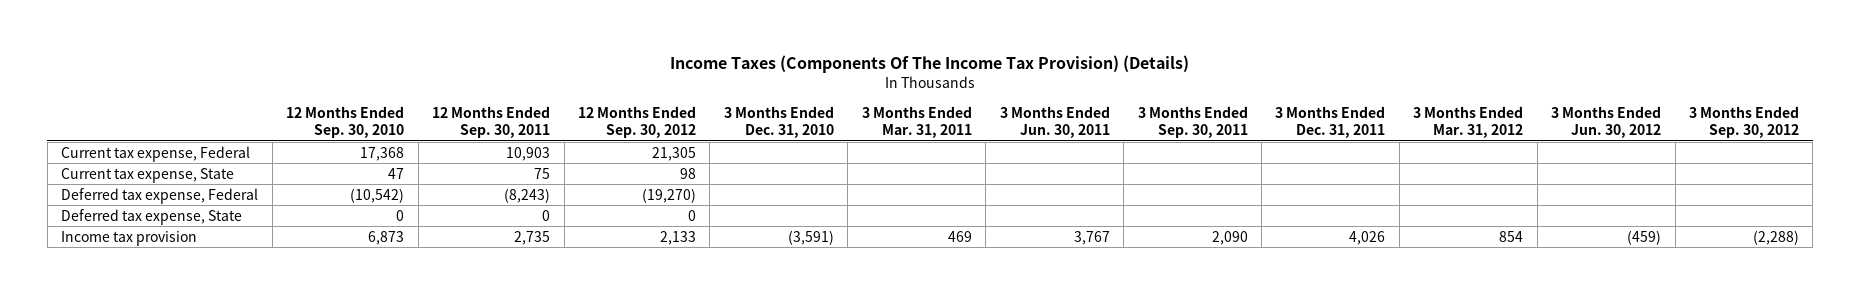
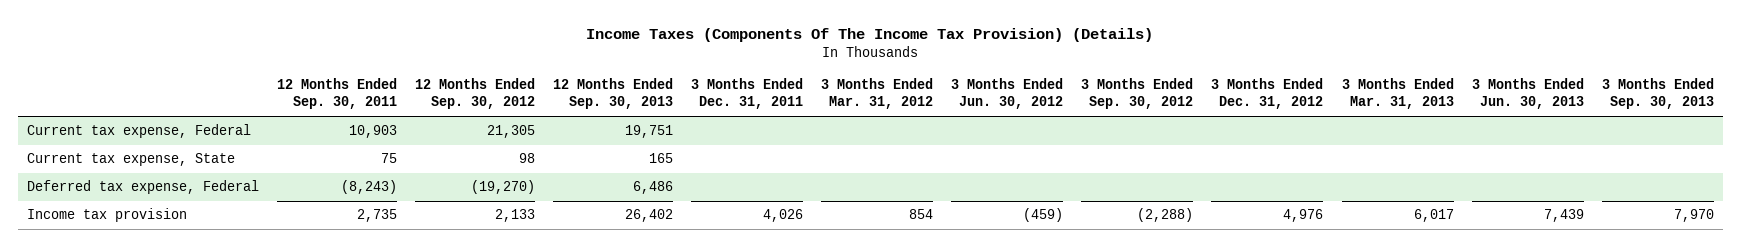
- | 12 Months Ended Sep. 30, 2010 | 12 Months Ended Sep. 30, 2011 | 12 Months Ended Sep. 30, 2012 | 3 Months Ended Dec. 31, 2010 | 3 Months Ended Mar. 31, 2011 | 3 Months Ended Jun. 30, 2011 | 3 Months Ended Sep. 30, 2011 | 3 Months Ended Dec. 31, 2011 | 3 Months Ended Mar. 31, 2012 | 3 Months Ended Jun. 30, 2012 | 3 Months Ended Sep. 30, 2012
+ | 12 Months Ended Sep. 30, 2011 | 12 Months Ended Sep. 30, 2012 | 12 Months Ended Sep. 30, 2013 | 3 Months Ended Dec. 31, 2011 | 3 Months Ended Mar. 31, 2012 | 3 Months Ended Jun. 30, 2012 | 3 Months Ended Sep. 30, 2012 | 3 Months Ended Dec. 31, 2012 | 3 Months Ended Mar. 31, 2013 | 3 Months Ended Jun. 30, 2013 | 3 Months Ended Sep. 30, 2013
- Deferred tax expense, State | 0 | 0 | 0 | | | | | | | |

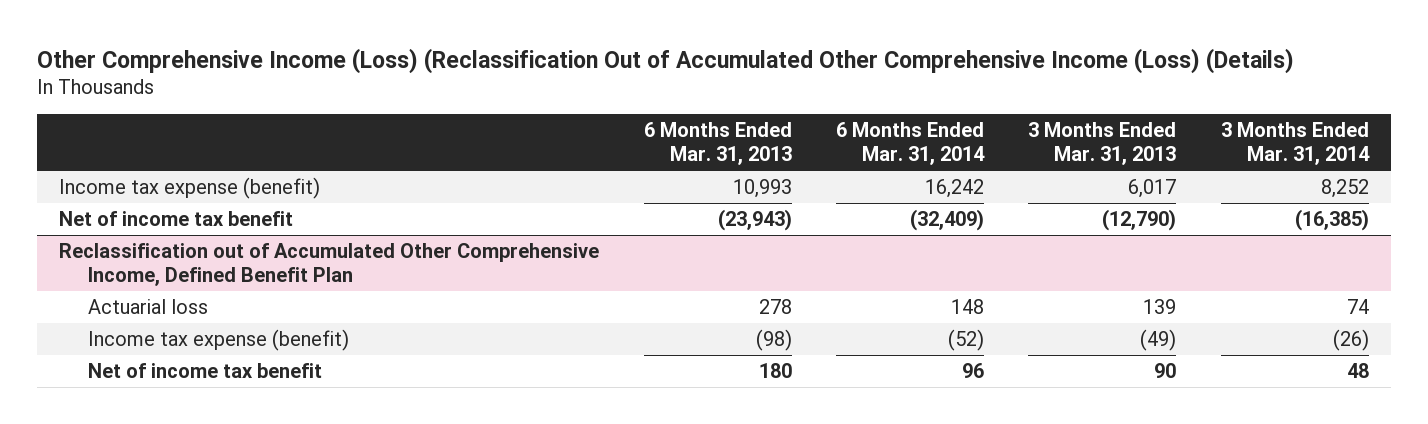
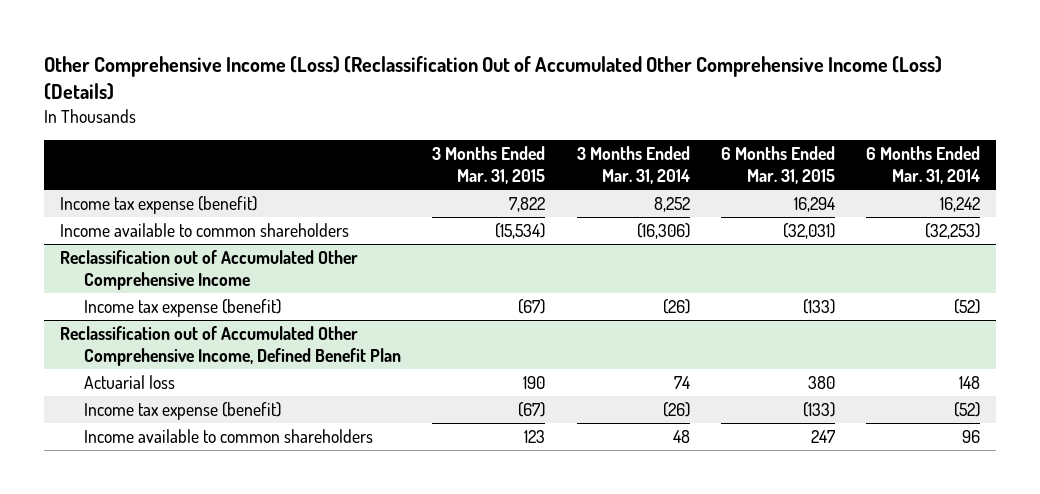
- | 6 Months Ended Mar. 31, 2013 | 6 Months Ended Mar. 31, 2014 | 3 Months Ended Mar. 31, 2013 | 3 Months Ended Mar. 31, 2014
+ | 3 Months Ended Mar. 31, 2015 | 3 Months Ended Mar. 31, 2014 | 6 Months Ended Mar. 31, 2015 | 6 Months Ended Mar. 31, 2014
- Net of income tax benefit | (23,943) | (32,409) | (12,790) | (16,385)
+ Income available to common shareholders | (15,534) | (16,306) | (32,031) | (32,253)
+ Reclassification out of Accumulated Other Comprehensive Income
+ Income tax expense (benefit) | (67) | (26) | (133) | (52)
@ Reclassification out of Accumulated Other Comprehensive Income, Defined Benefit Plan
- Net of income tax benefit | 180 | 96 | 90 | 48
+ Income available to common shareholders | 123 | 48 | 247 | 96

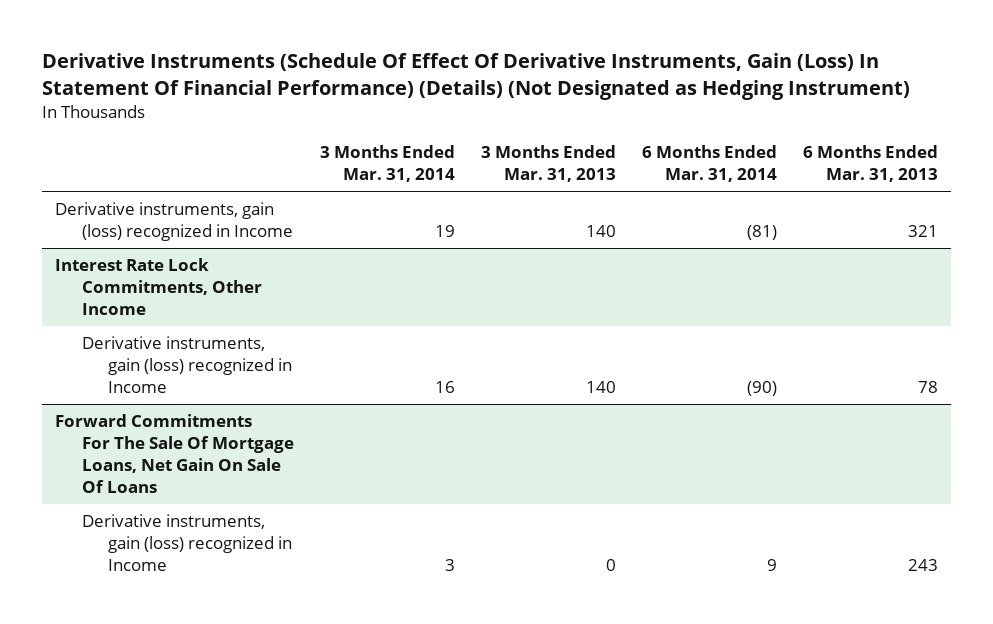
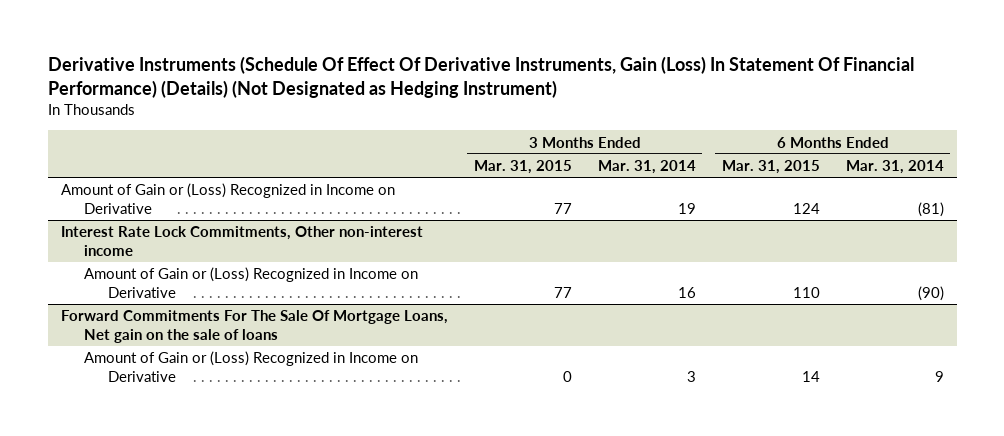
- | 3 Months Ended Mar. 31, 2014 | 3 Months Ended Mar. 31, 2013 | 6 Months Ended Mar. 31, 2014 | 6 Months Ended Mar. 31, 2013
+ | 3 Months Ended Mar. 31, 2015 | 3 Months Ended Mar. 31, 2014 | 6 Months Ended Mar. 31, 2015 | 6 Months Ended Mar. 31, 2014
- Derivative instruments, gain (loss) recognized in Income | 19 | 140 | (81) | 321
- Interest Rate Lock Commitments, Other Income
- Derivative instruments, gain (loss) recognized in Income | 16 | 140 | (90) | 78
- Forward Commitments For The Sale Of Mortgage Loans, Net Gain On Sale Of Loans
- Derivative instruments, gain (loss) recognized in Income | 3 | 0 | 9 | 243
+ Amount of Gain or (Loss) Recognized in Income on Derivative | 77 | 19 | 124 | (81)
+ Interest Rate Lock Commitments, Other non-interest income
+ Amount of Gain or (Loss) Recognized in Income on Derivative | 77 | 16 | 110 | (90)
+ Forward Commitments For The Sale Of Mortgage Loans, Net gain on the sale of loans
+ Amount of Gain or (Loss) Recognized in Income on Derivative | 0 | 3 | 14 | 9

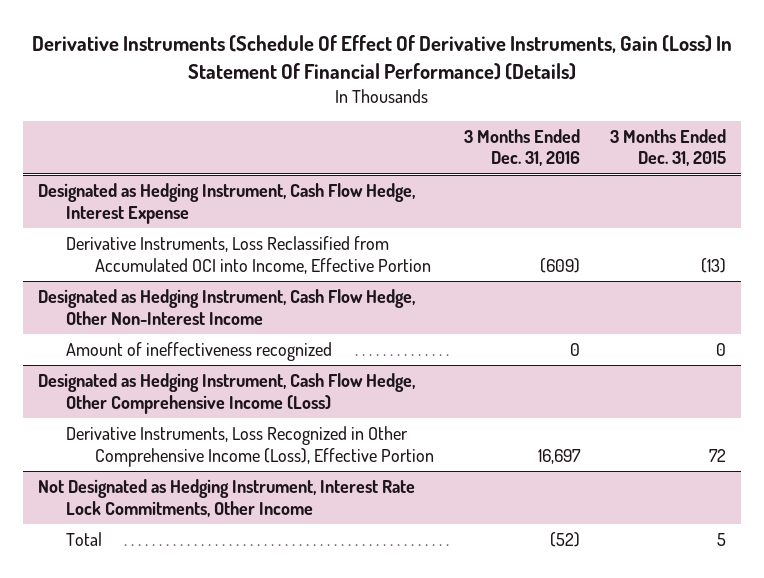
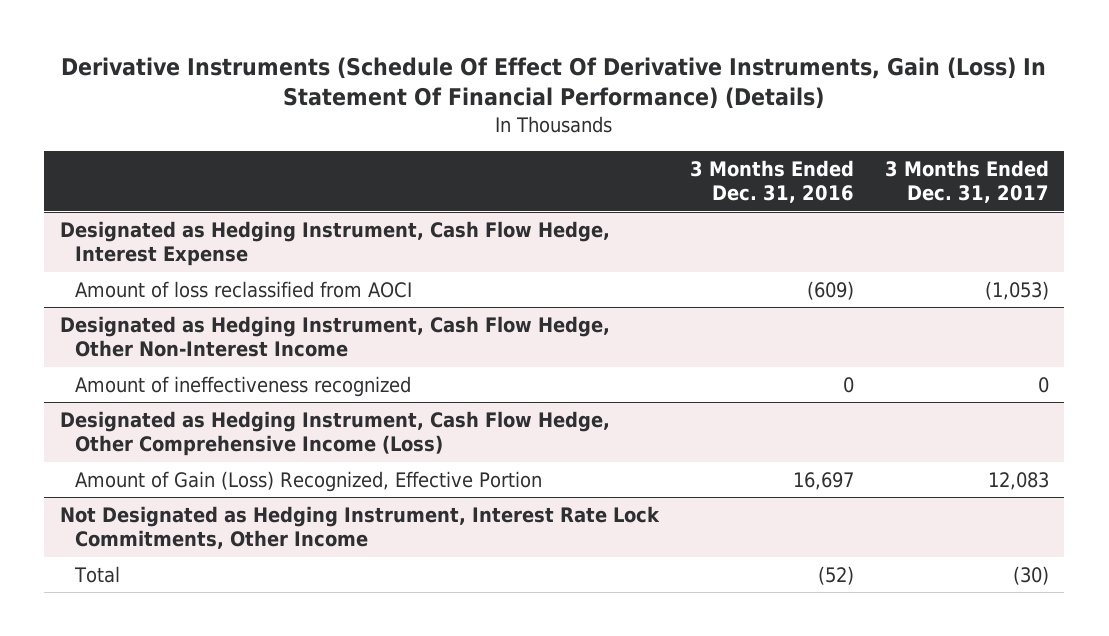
- | 3 Months Ended Dec. 31, 2016 | 3 Months Ended Dec. 31, 2015
+ | 3 Months Ended Dec. 31, 2016 | 3 Months Ended Dec. 31, 2017
@ Designated as Hedging Instrument, Cash Flow Hedge, Interest Expense
- Derivative Instruments, Loss Reclassified from Accumulated OCI into Income, Effective Portion | (609) | (13)
+ Amount of loss reclassified from AOCI | (609) | (1,053)
@ Designated as Hedging Instrument, Cash Flow Hedge, Other Comprehensive Income (Loss)
- Derivative Instruments, Loss Recognized in Other Comprehensive Income (Loss), Effective Portion | 16,697 | 72
+ Amount of Gain (Loss) Recognized, Effective Portion | 16,697 | 12,083

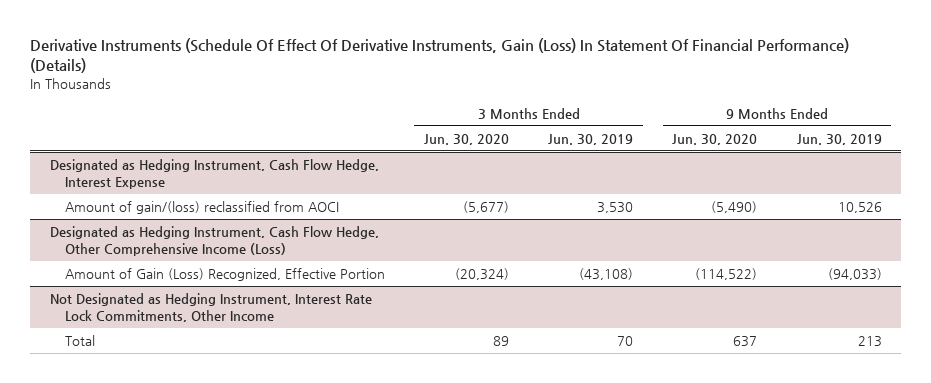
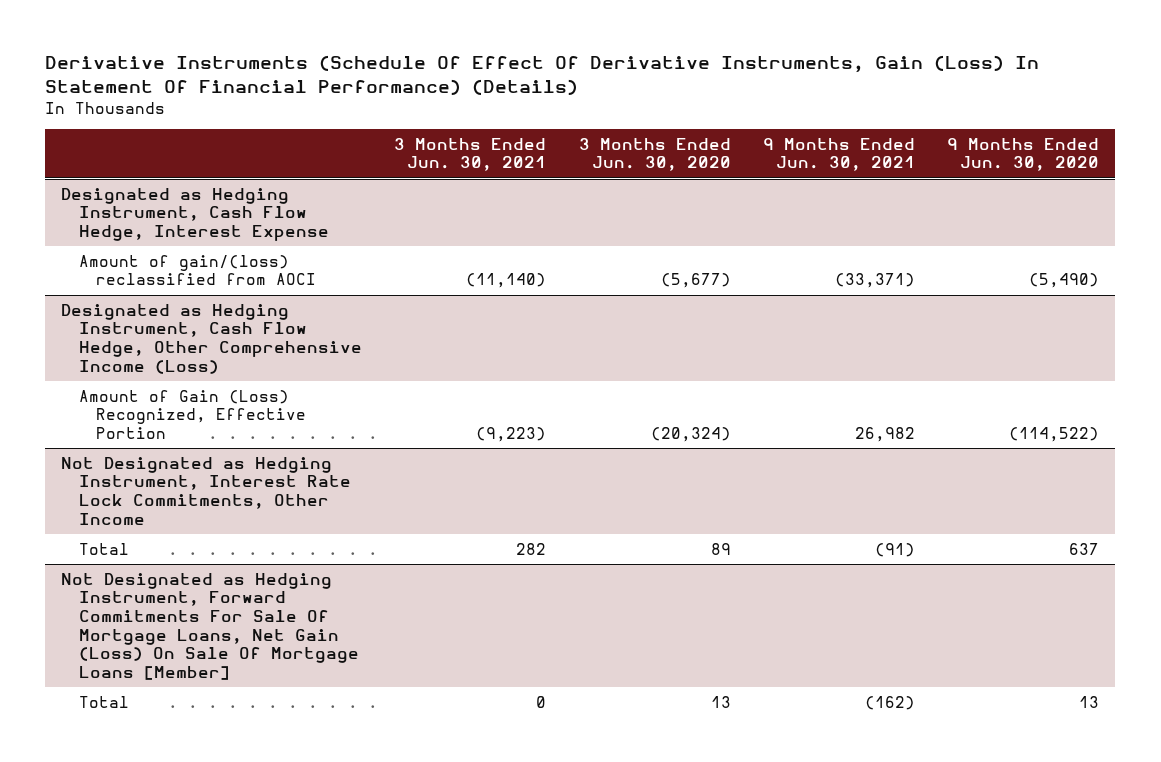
- | 3 Months Ended Jun. 30, 2020 | 3 Months Ended Jun. 30, 2019 | 9 Months Ended Jun. 30, 2020 | 9 Months Ended Jun. 30, 2019
+ | 3 Months Ended Jun. 30, 2021 | 3 Months Ended Jun. 30, 2020 | 9 Months Ended Jun. 30, 2021 | 9 Months Ended Jun. 30, 2020
+ Not Designated as Hedging Instrument, Forward Commitments For Sale Of Mortgage Loans, Net Gain (Loss) On Sale Of Mortgage Loans [Member]
+ Total | 0 | 13 | (162) | 13

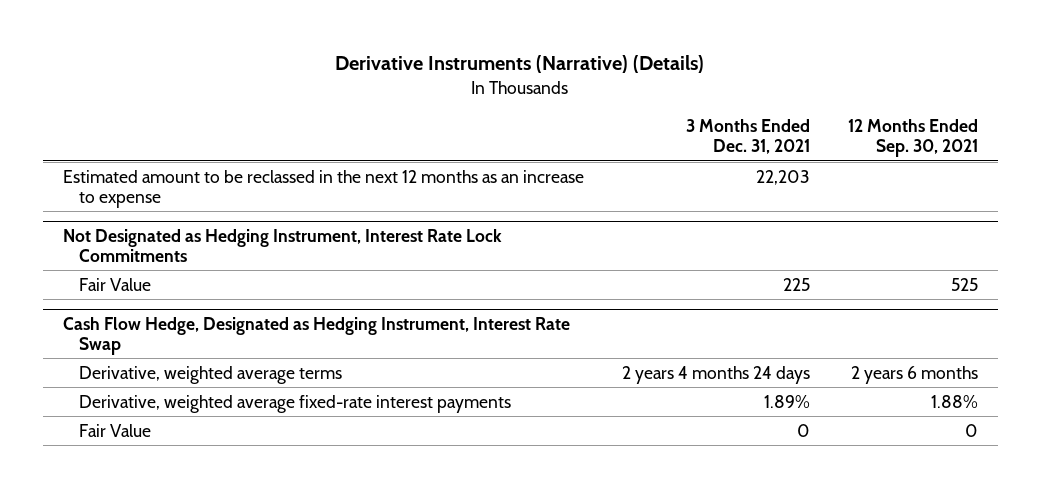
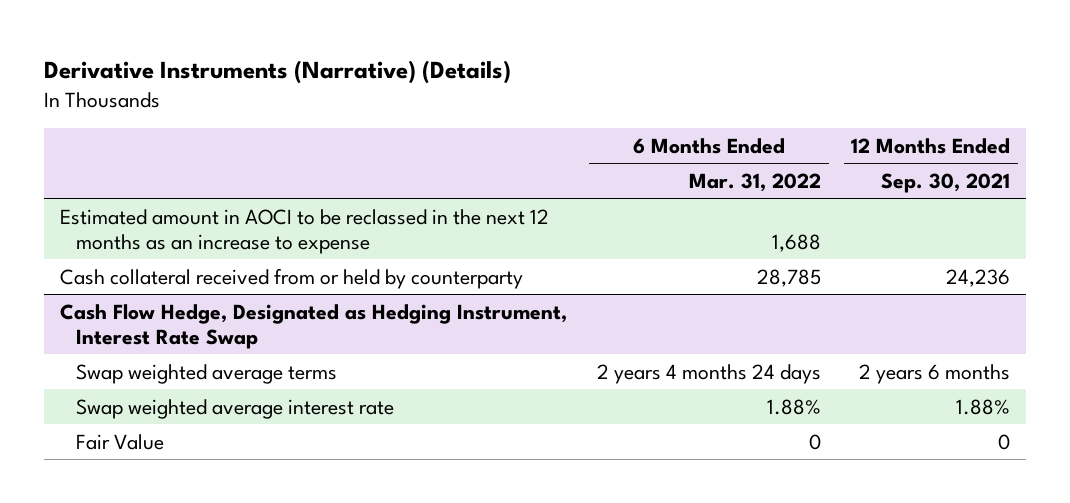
- | 3 Months Ended Dec. 31, 2021 | 12 Months Ended Sep. 30, 2021
+ | 6 Months Ended Mar. 31, 2022 | 12 Months Ended Sep. 30, 2021
- Estimated amount to be reclassed in the next 12 months as an increase to expense | 22,203 |
- Not Designated as Hedging Instrument, Interest Rate Lock Commitments
- Fair Value | 225 | 525
+ Estimated amount in AOCI to be reclassed in the next 12 months as an increase to expense | 1,688 |
+ Cash collateral received from or held by counterparty | 28,785 | 24,236
@ Cash Flow Hedge, Designated as Hedging Instrument, Interest Rate Swap
- Derivative, weighted average terms | 2 years 4 months 24 days | 2 years 6 months
- Derivative, weighted average fixed-rate interest payments | 1.89% | 1.88%
+ Swap weighted average terms | 2 years 4 months 24 days | 2 years 6 months
+ Swap weighted average interest rate | 1.88% | 1.88%

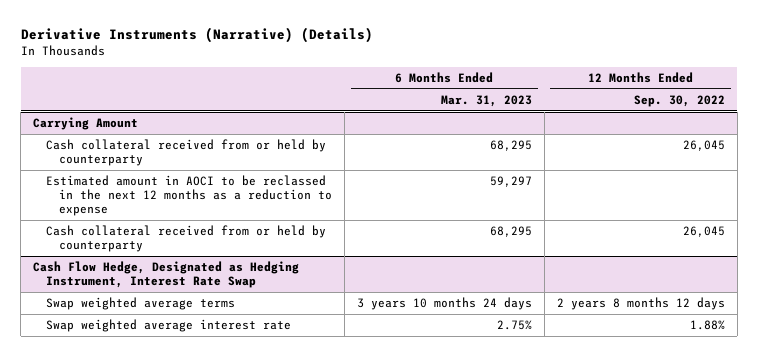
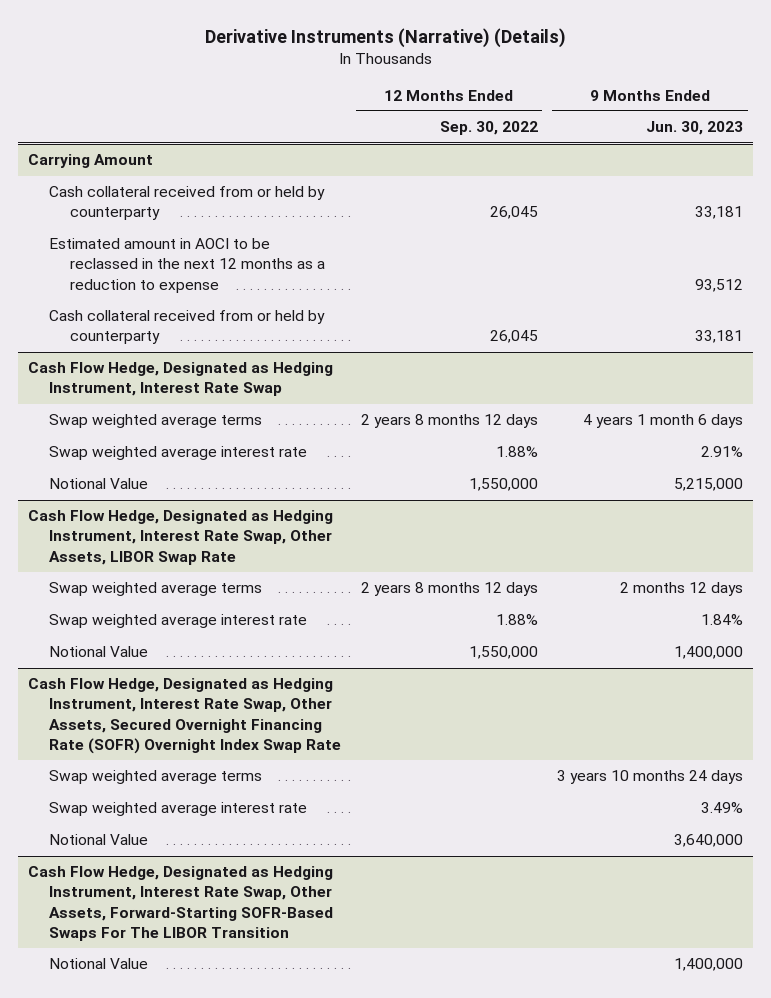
- | 6 Months Ended Mar. 31, 2023 | 12 Months Ended Sep. 30, 2022
+ | 12 Months Ended Sep. 30, 2022 | 9 Months Ended Jun. 30, 2023
@ Cash Flow Hedge, Designated as Hedging Instrument, Interest Rate Swap
+ Notional Value | 1,550,000 | 5,215,000
+ Cash Flow Hedge, Designated as Hedging Instrument, Interest Rate Swap, Other Assets, LIBOR Swap Rate
+ Swap weighted average terms | 2 years 8 months 12 days | 2 months 12 days
+ Swap weighted average interest rate | 1.88% | 1.84%
+ Notional Value | 1,550,000 | 1,400,000
+ Cash Flow Hedge, Designated as Hedging Instrument, Interest Rate Swap, Other Assets, Secured Overnight Financing Rate (SOFR) Overnight Index Swap Rate
+ Swap weighted average terms | | 3 years 10 months 24 days
+ Swap weighted average interest rate | | 3.49%
+ Notional Value | | 3,640,000
+ Cash Flow Hedge, Designated as Hedging Instrument, Interest Rate Swap, Other Assets, Forward-Starting SOFR-Based Swaps For The LIBOR Transition
+ Notional Value | | 1,400,000

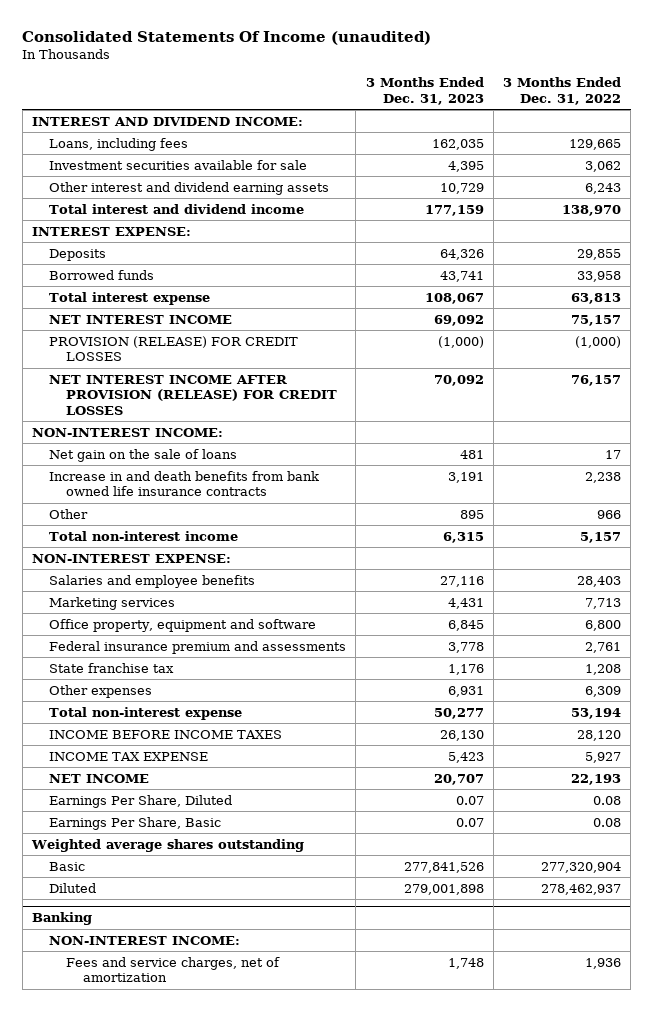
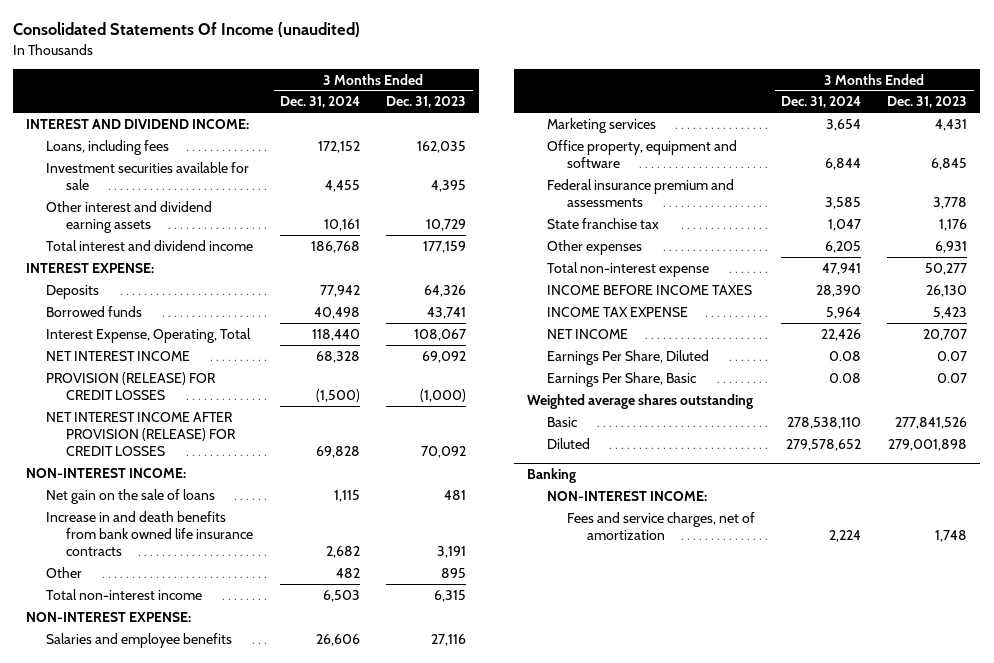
- | 3 Months Ended Dec. 31, 2023 | 3 Months Ended Dec. 31, 2022
+ | 3 Months Ended Dec. 31, 2024 | 3 Months Ended Dec. 31, 2023
- Total interest expense | 108,067 | 63,813
+ Interest Expense, Operating, Total | 118,440 | 108,067

